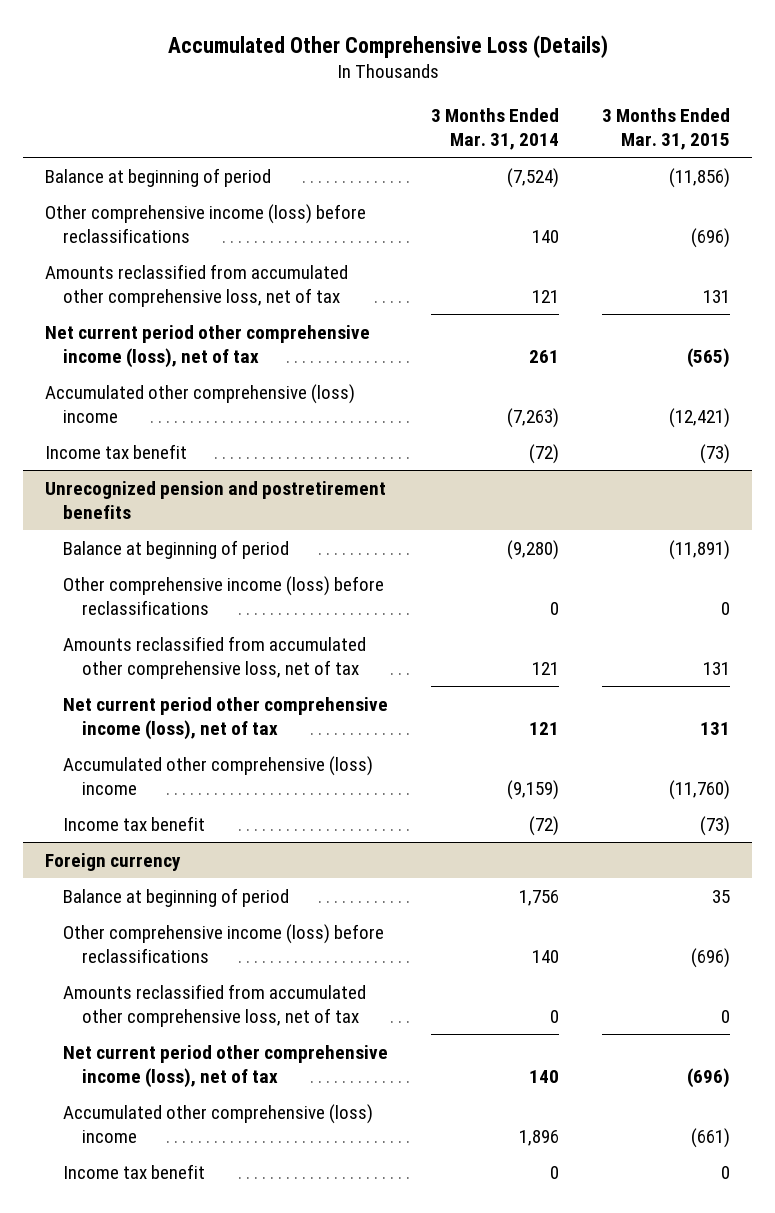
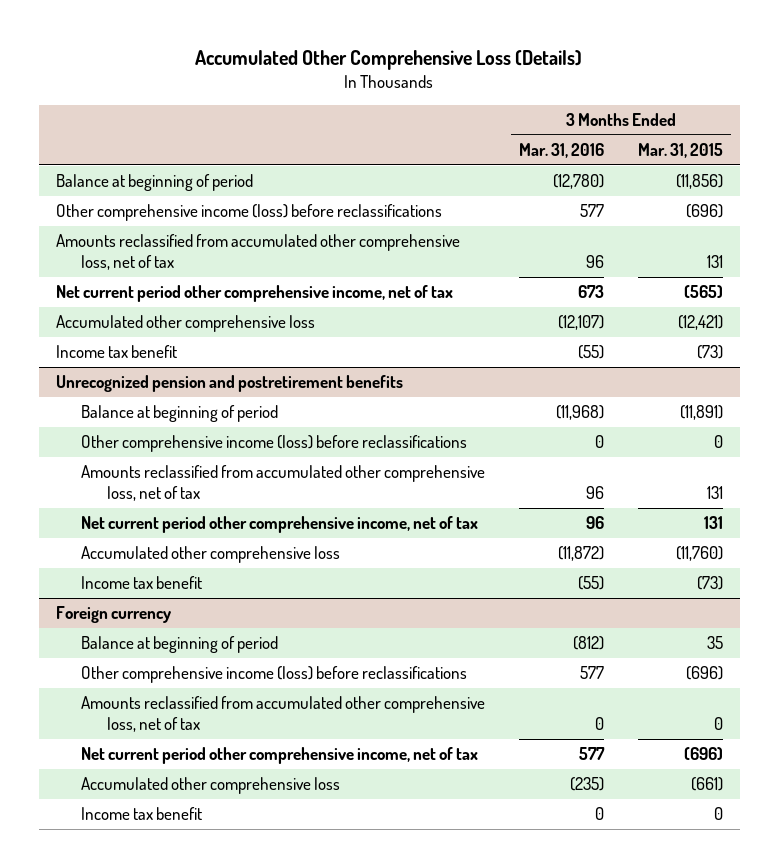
- | 3 Months Ended Mar. 31, 2014 | 3 Months Ended Mar. 31, 2015
+ | 3 Months Ended Mar. 31, 2016 | 3 Months Ended Mar. 31, 2015
- Net current period other comprehensive income (loss), net of tax | 261 | (565)
- Accumulated other comprehensive (loss) income | (7,263) | (12,421)
+ Net current period other comprehensive income, net of tax | 673 | (565)
+ Accumulated other comprehensive loss | (12,107) | (12,421)
@ Unrecognized pension and postretirement benefits
- Net current period other comprehensive income (loss), net of tax | 121 | 131
- Accumulated other comprehensive (loss) income | (9,159) | (11,760)
+ Net current period other comprehensive income, net of tax | 96 | 131
+ Accumulated other comprehensive loss | (11,872) | (11,760)
@ Foreign currency
- Net current period other comprehensive income (loss), net of tax | 140 | (696)
- Accumulated other comprehensive (loss) income | 1,896 | (661)
+ Net current period other comprehensive income, net of tax | 577 | (696)
+ Accumulated other comprehensive loss | (235) | (661)

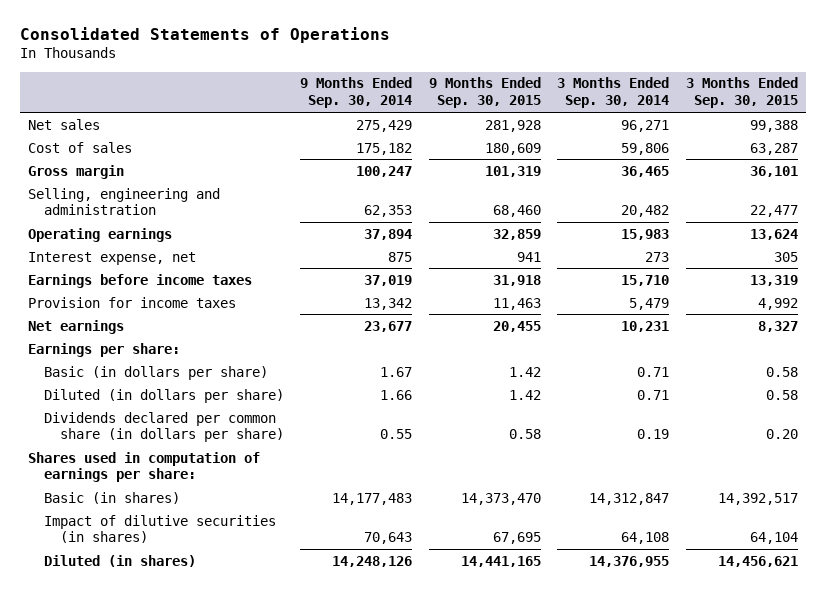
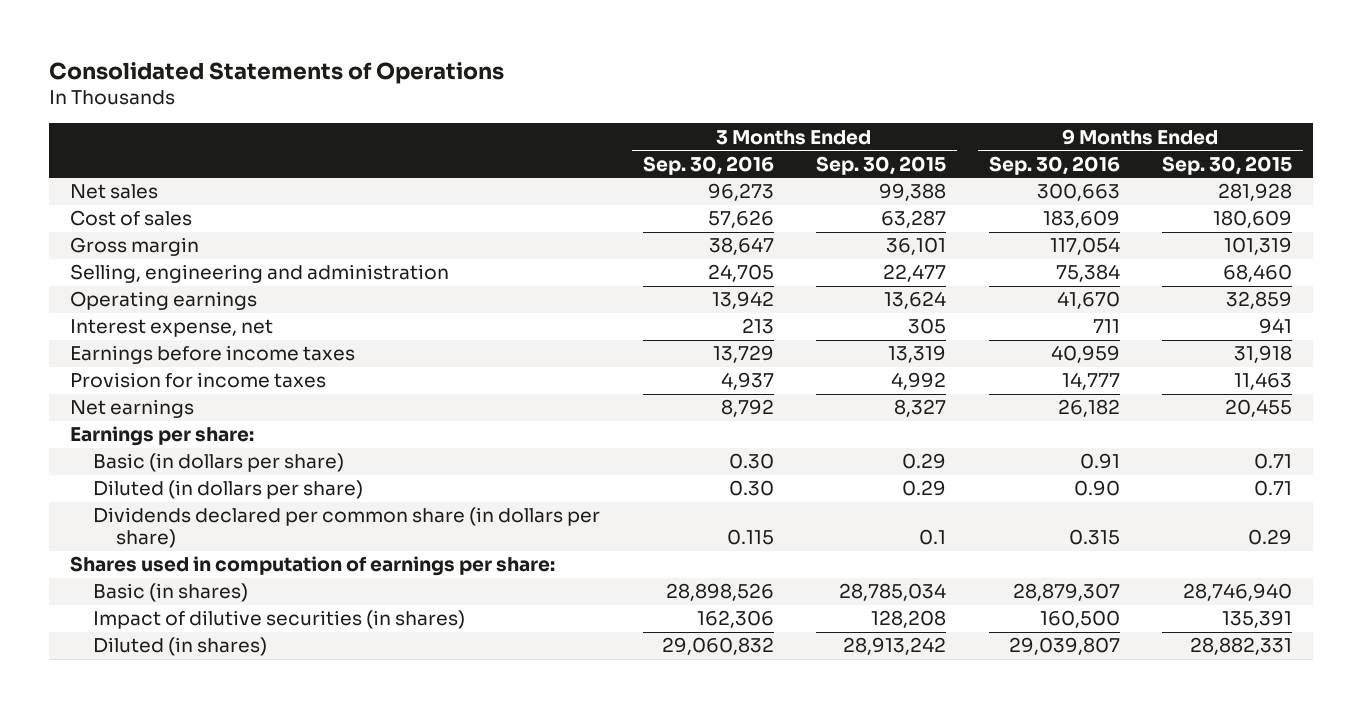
- | 9 Months Ended Sep. 30, 2014 | 9 Months Ended Sep. 30, 2015 | 3 Months Ended Sep. 30, 2014 | 3 Months Ended Sep. 30, 2015
+ | 3 Months Ended Sep. 30, 2016 | 3 Months Ended Sep. 30, 2015 | 9 Months Ended Sep. 30, 2016 | 9 Months Ended Sep. 30, 2015
- Basic (in dollars per share) | 1.67 | 1.42 | 0.71 | 0.58
- Diluted (in dollars per share) | 1.66 | 1.42 | 0.71 | 0.58
- Dividends declared per common share (in dollars per share) | 0.55 | 0.58 | 0.19 | 0.20
+ Basic (in dollars per share) | 0.30 | 0.29 | 0.91 | 0.71
+ Diluted (in dollars per share) | 0.30 | 0.29 | 0.90 | 0.71
+ Dividends declared per common share (in dollars per share) | 0.115 | 0.1 | 0.315 | 0.29
- Basic (in shares) | 14,177,483 | 14,373,470 | 14,312,847 | 14,392,517
- Impact of dilutive securities (in shares) | 70,643 | 67,695 | 64,108 | 64,104
- Diluted (in shares) | 14,248,126 | 14,441,165 | 14,376,955 | 14,456,621
+ Basic (in shares) | 28,898,526 | 28,785,034 | 28,879,307 | 28,746,940
+ Impact of dilutive securities (in shares) | 162,306 | 128,208 | 160,500 | 135,391
+ Diluted (in shares) | 29,060,832 | 28,913,242 | 29,039,807 | 28,882,331

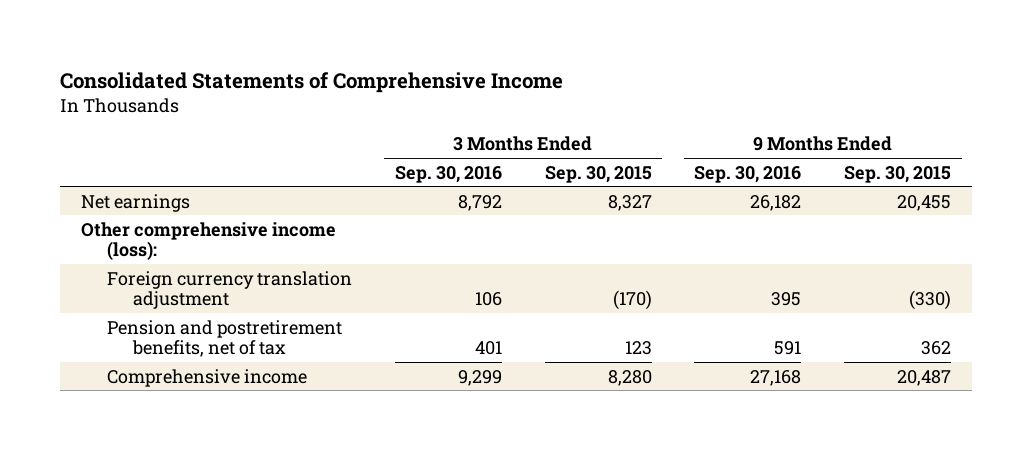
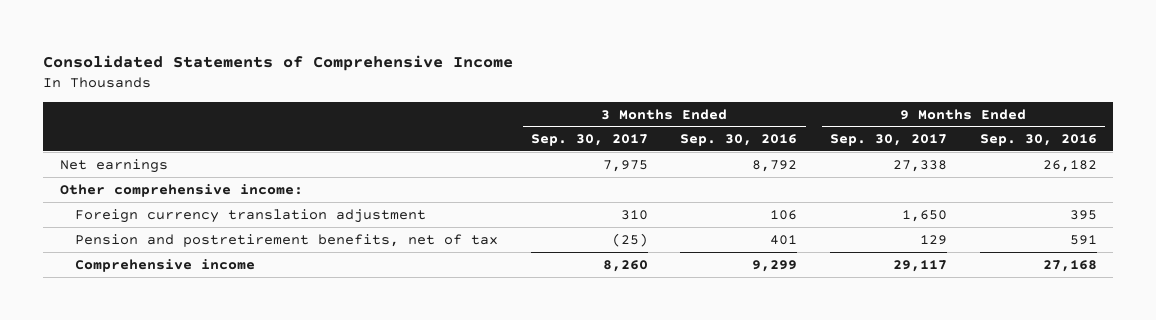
- | 3 Months Ended Sep. 30, 2016 | 3 Months Ended Sep. 30, 2015 | 9 Months Ended Sep. 30, 2016 | 9 Months Ended Sep. 30, 2015
+ | 3 Months Ended Sep. 30, 2017 | 3 Months Ended Sep. 30, 2016 | 9 Months Ended Sep. 30, 2017 | 9 Months Ended Sep. 30, 2016
- Other comprehensive income (loss):
+ Other comprehensive income:

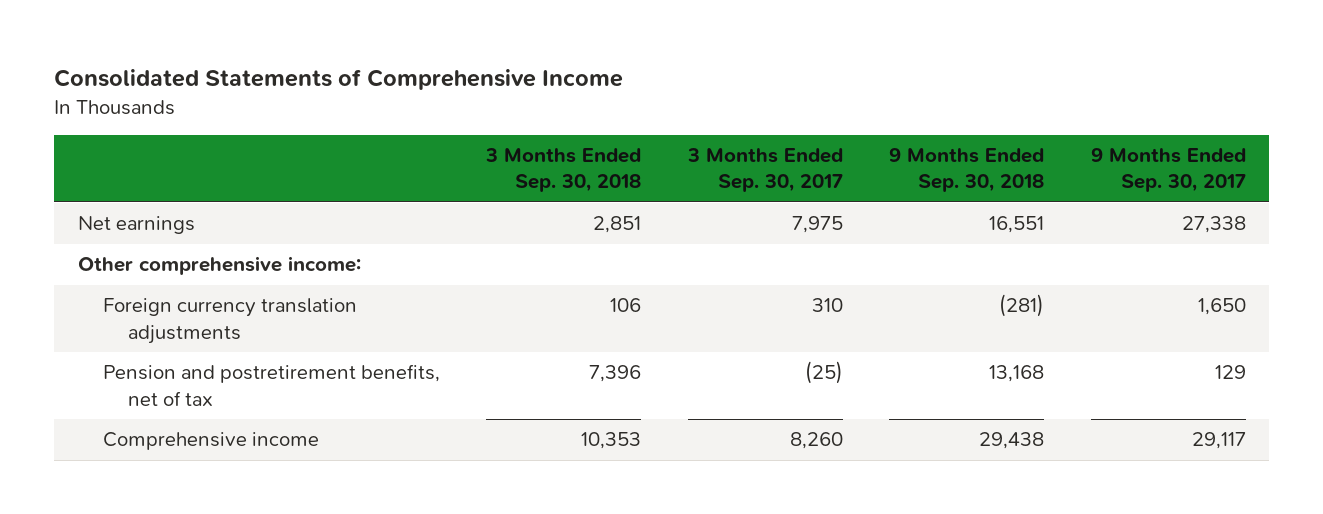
- | 3 Months Ended Sep. 30, 2017 | 3 Months Ended Sep. 30, 2016 | 9 Months Ended Sep. 30, 2017 | 9 Months Ended Sep. 30, 2016
+ | 3 Months Ended Sep. 30, 2018 | 3 Months Ended Sep. 30, 2017 | 9 Months Ended Sep. 30, 2018 | 9 Months Ended Sep. 30, 2017
- Foreign currency translation adjustment | 310 | 106 | 1,650 | 395
+ Foreign currency translation adjustments | 106 | 310 | (281) | 1,650

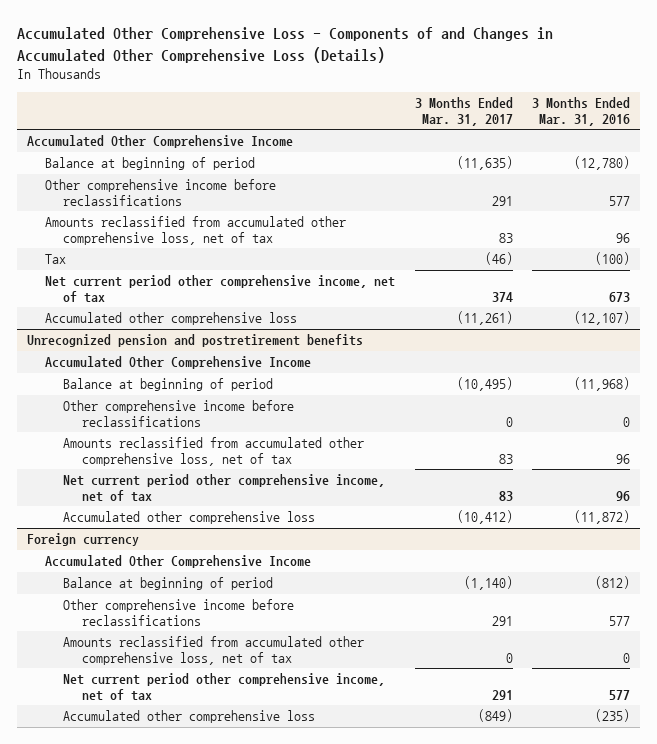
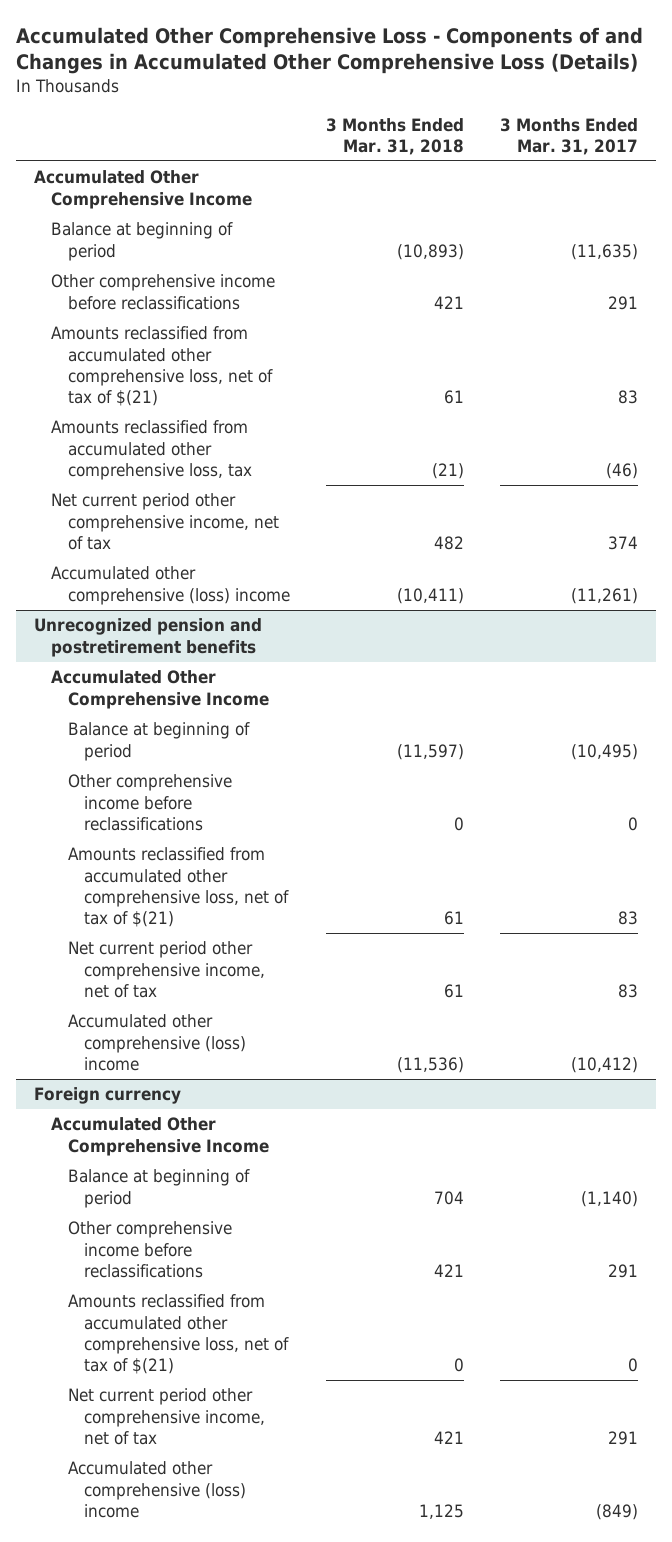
- | 3 Months Ended Mar. 31, 2017 | 3 Months Ended Mar. 31, 2016
+ | 3 Months Ended Mar. 31, 2018 | 3 Months Ended Mar. 31, 2017
- Amounts reclassified from accumulated other comprehensive loss, net of tax | 83 | 96
- Tax | (46) | (100)
+ Amounts reclassified from accumulated other comprehensive loss, net of tax of $(21) | 61 | 83
+ Amounts reclassified from accumulated other comprehensive loss, tax | (21) | (46)
- Accumulated other comprehensive loss | (11,261) | (12,107)
+ Accumulated other comprehensive (loss) income | (10,411) | (11,261)
@ Unrecognized pension and postretirement benefits
- Amounts reclassified from accumulated other comprehensive loss, net of tax | 83 | 96
+ Amounts reclassified from accumulated other comprehensive loss, net of tax of $(21) | 61 | 83
- Accumulated other comprehensive loss | (10,412) | (11,872)
+ Accumulated other comprehensive (loss) income | (11,536) | (10,412)
@ Foreign currency
- Amounts reclassified from accumulated other comprehensive loss, net of tax | 0 | 0
+ Amounts reclassified from accumulated other comprehensive loss, net of tax of $(21) | 0 | 0
- Accumulated other comprehensive loss | (849) | (235)
+ Accumulated other comprehensive (loss) income | 1,125 | (849)

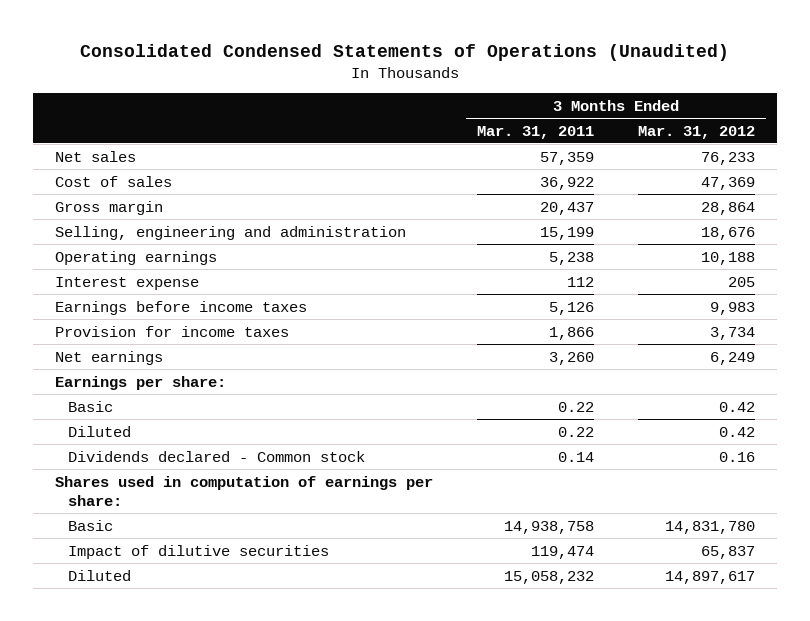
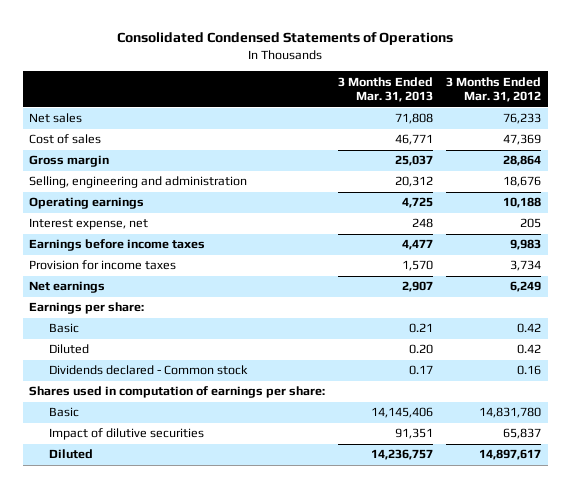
- Consolidated Condensed Statements of Operations (Unaudited)
+ Consolidated Condensed Statements of Operations
- | 3 Months Ended Mar. 31, 2011 | 3 Months Ended Mar. 31, 2012
+ | 3 Months Ended Mar. 31, 2013 | 3 Months Ended Mar. 31, 2012
- Interest expense | 112 | 205
+ Interest expense, net | 248 | 205

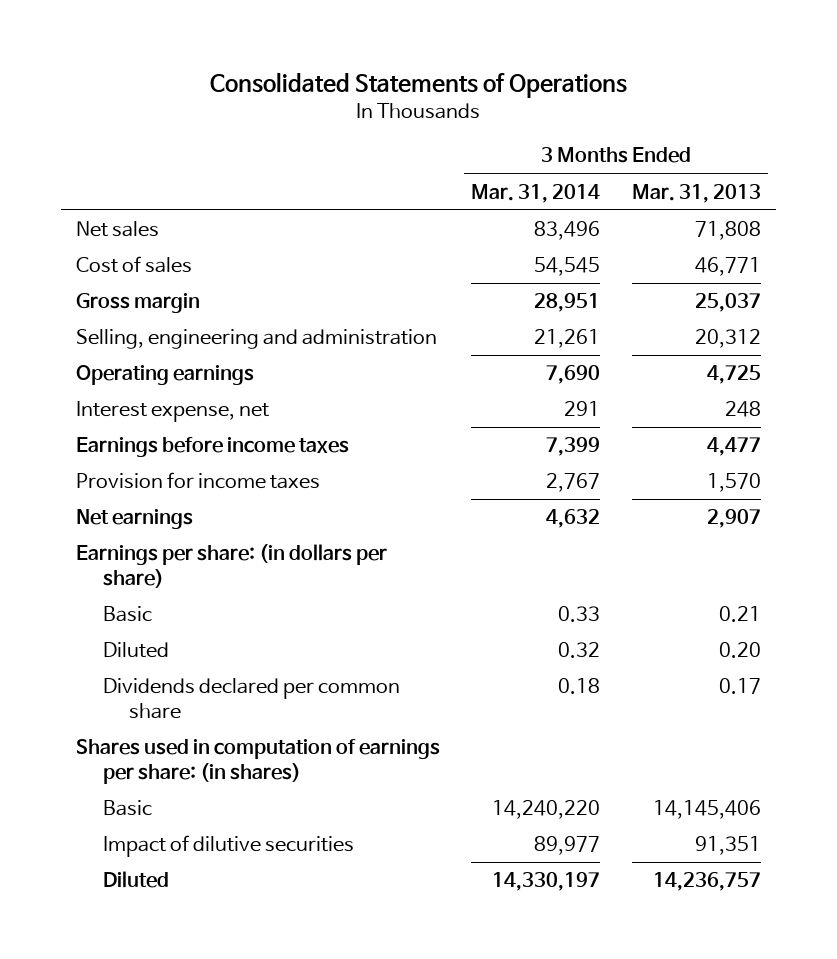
- Consolidated Condensed Statements of Operations
+ Consolidated Statements of Operations
- | 3 Months Ended Mar. 31, 2013 | 3 Months Ended Mar. 31, 2012
+ | 3 Months Ended Mar. 31, 2014 | 3 Months Ended Mar. 31, 2013
- Earnings per share:
+ Earnings per share: (in dollars per share)
- Dividends declared - Common stock | 0.17 | 0.16
- Shares used in computation of earnings per share:
+ Dividends declared per common share | 0.18 | 0.17
+ Shares used in computation of earnings per share: (in shares)

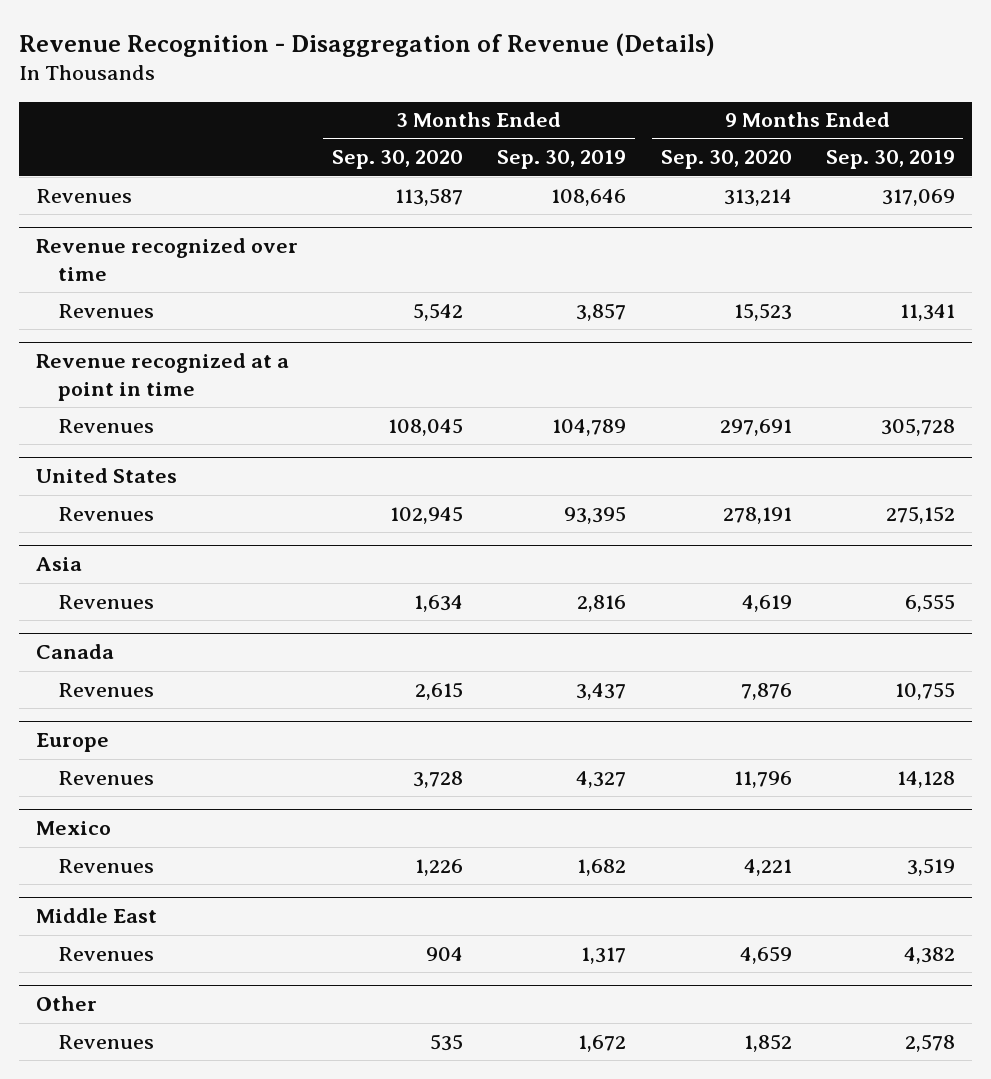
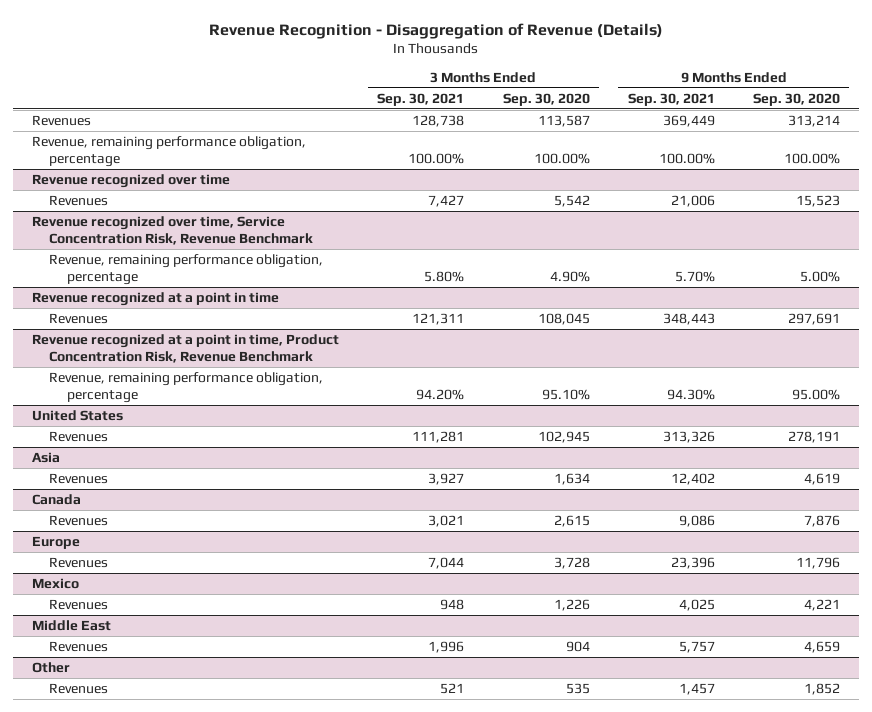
- | 3 Months Ended Sep. 30, 2020 | 3 Months Ended Sep. 30, 2019 | 9 Months Ended Sep. 30, 2020 | 9 Months Ended Sep. 30, 2019
+ | 3 Months Ended Sep. 30, 2021 | 3 Months Ended Sep. 30, 2020 | 9 Months Ended Sep. 30, 2021 | 9 Months Ended Sep. 30, 2020
+ Revenue, remaining performance obligation, percentage | 100.00% | 100.00% | 100.00% | 100.00%
+ Revenue recognized over time, Service Concentration Risk, Revenue Benchmark
+ Revenue, remaining performance obligation, percentage | 5.80% | 4.90% | 5.70% | 5.00%
+ Revenue recognized at a point in time, Product Concentration Risk, Revenue Benchmark
+ Revenue, remaining performance obligation, percentage | 94.20% | 95.10% | 94.30% | 95.00%

